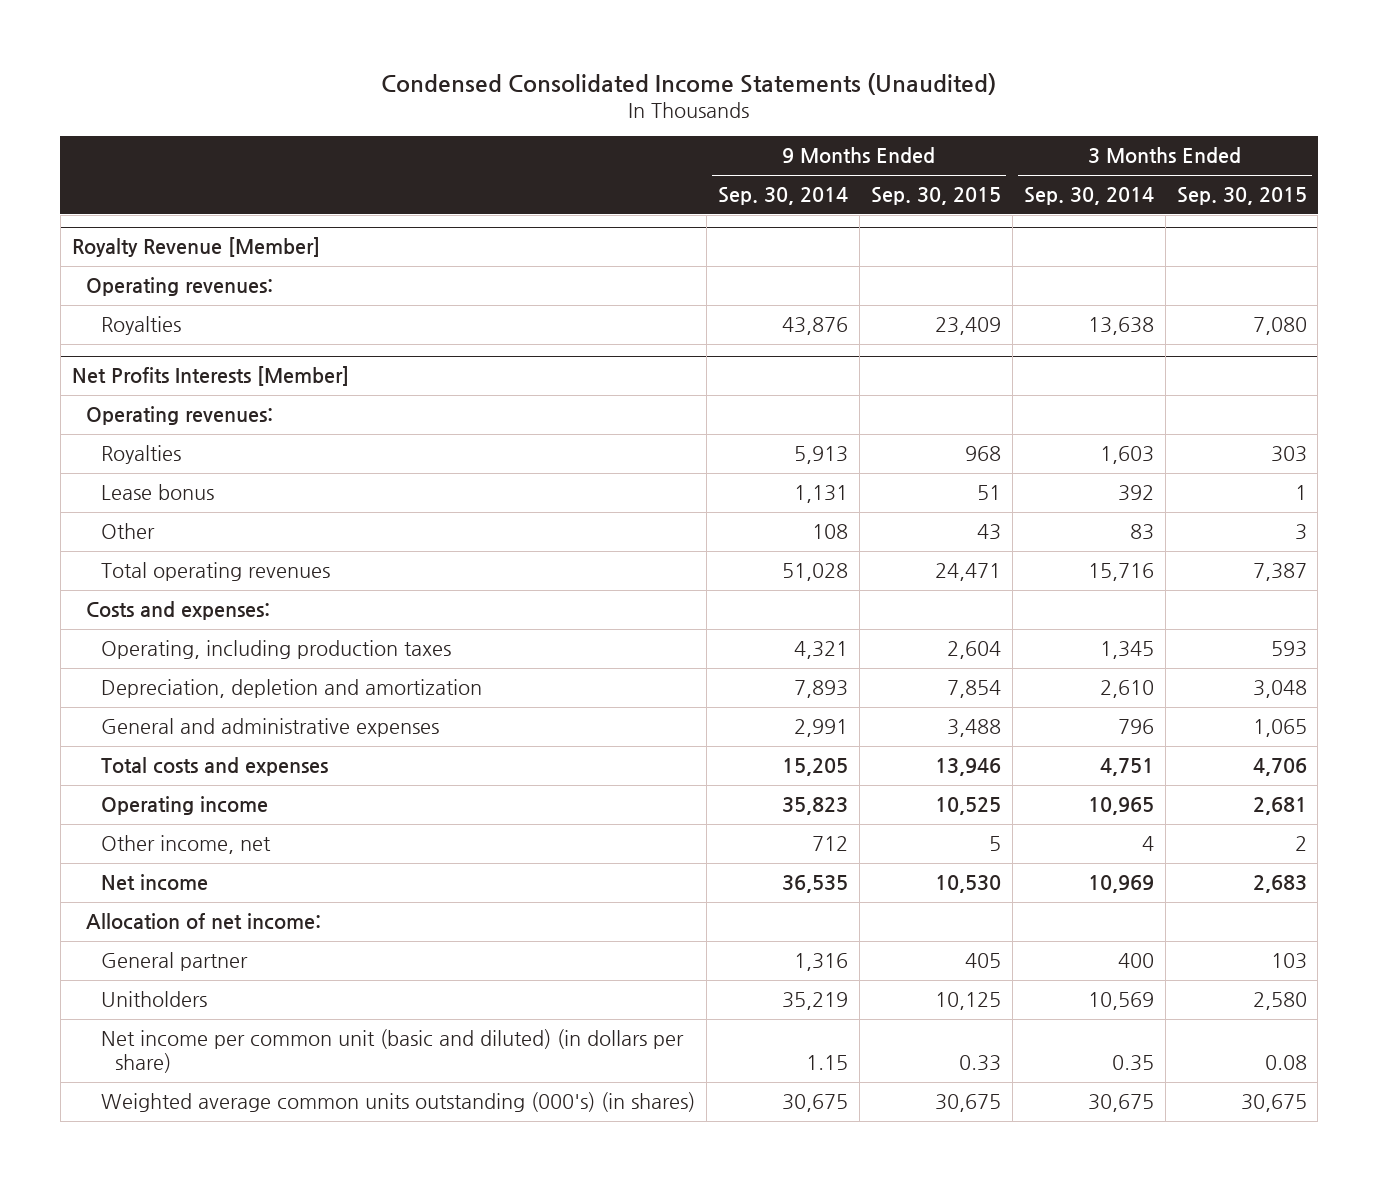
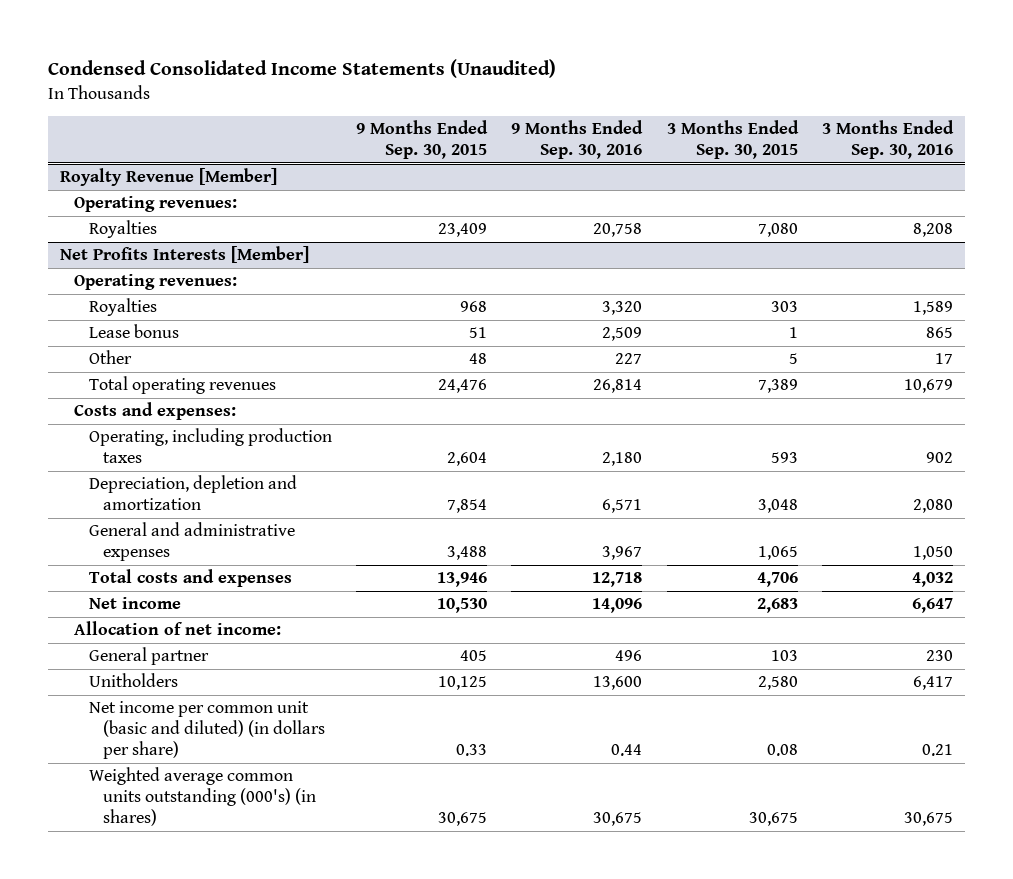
- | 9 Months Ended Sep. 30, 2014 | 9 Months Ended Sep. 30, 2015 | 3 Months Ended Sep. 30, 2014 | 3 Months Ended Sep. 30, 2015
+ | 9 Months Ended Sep. 30, 2015 | 9 Months Ended Sep. 30, 2016 | 3 Months Ended Sep. 30, 2015 | 3 Months Ended Sep. 30, 2016
@ Net Profits Interests [Member]
- Other | 108 | 43 | 83 | 3
- Total operating revenues | 51,028 | 24,471 | 15,716 | 7,387
+ Other | 48 | 227 | 5 | 17
+ Total operating revenues | 24,476 | 26,814 | 7,389 | 10,679
- Operating income | 35,823 | 10,525 | 10,965 | 2,681
- Other income, net | 712 | 5 | 4 | 2

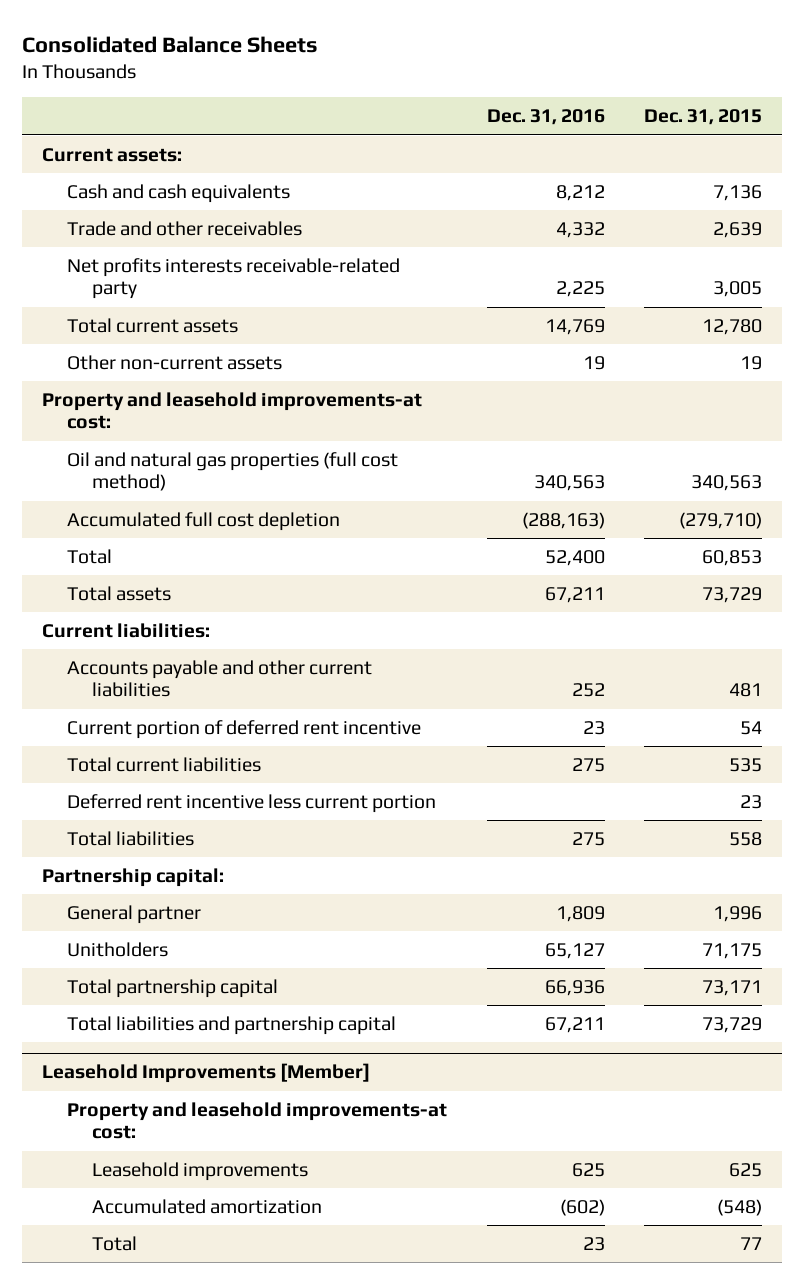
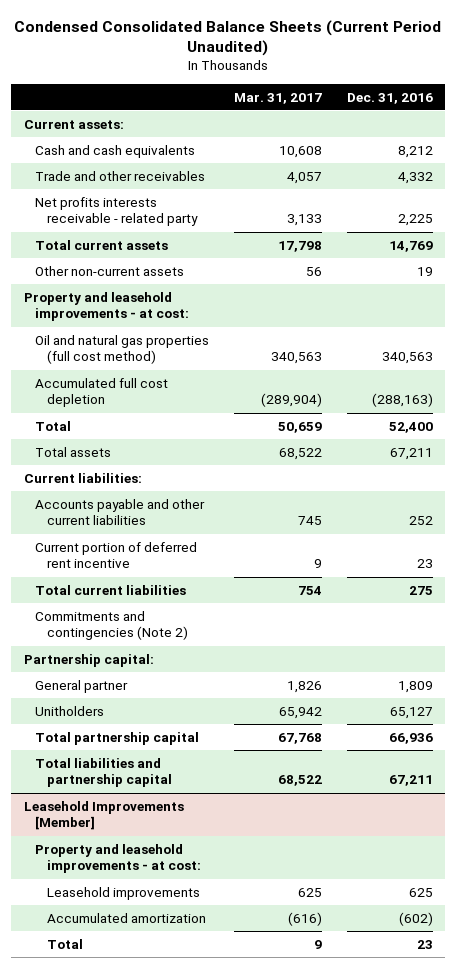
- Consolidated Balance Sheets
+ Condensed Consolidated Balance Sheets (Current Period Unaudited)
- | Dec. 31, 2016 | Dec. 31, 2015
+ | Mar. 31, 2017 | Dec. 31, 2016
- Net profits interests receivable-related party | 2,225 | 3,005
+ Net profits interests receivable - related party | 3,133 | 2,225
- Property and leasehold improvements-at cost:
+ Property and leasehold improvements - at cost:
- Deferred rent incentive less current portion | | 23
- Total liabilities | 275 | 558
+ Commitments and contingencies (Note 2)
@ Leasehold Improvements [Member]
- Property and leasehold improvements-at cost:
+ Property and leasehold improvements - at cost:

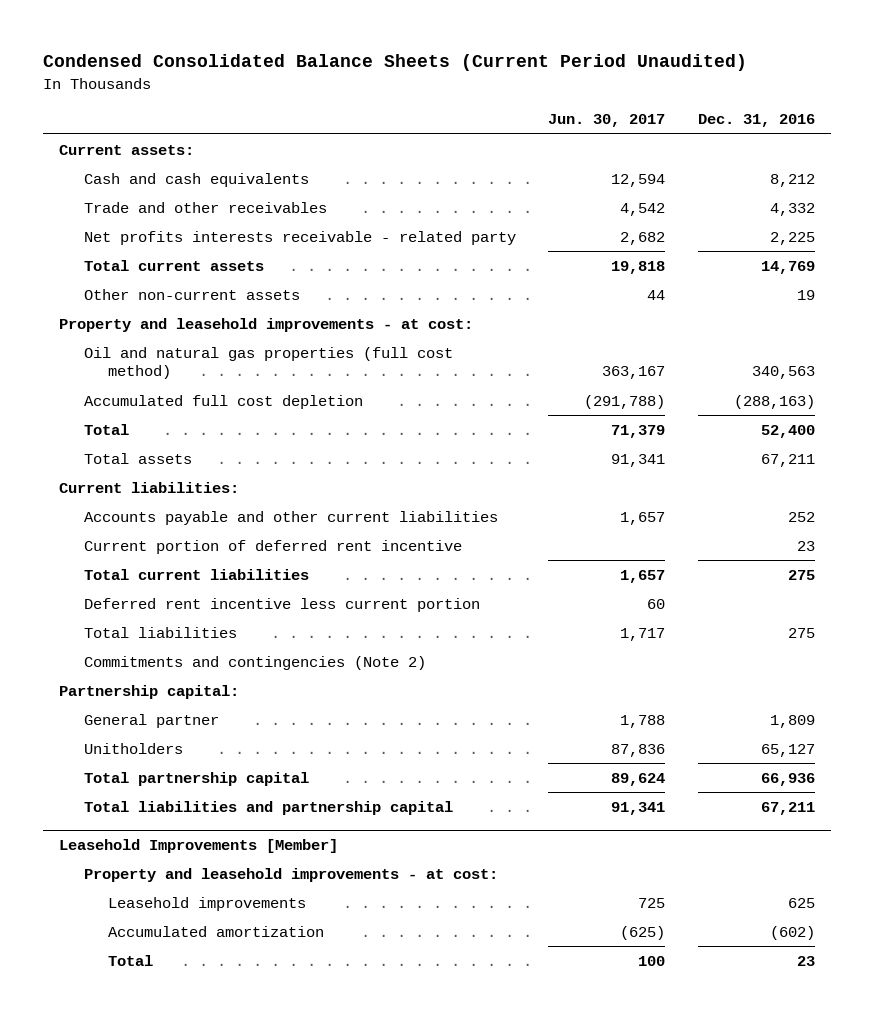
- | Mar. 31, 2017 | Dec. 31, 2016
+ | Jun. 30, 2017 | Dec. 31, 2016
+ Deferred rent incentive less current portion | 60 |
+ Total liabilities | 1,717 | 275

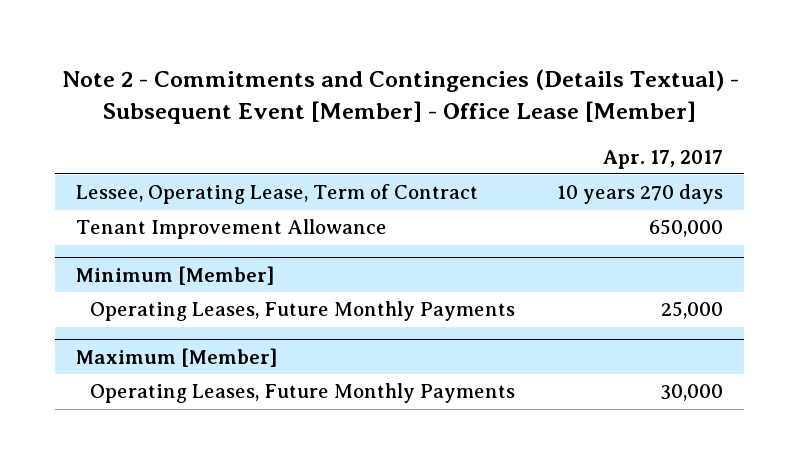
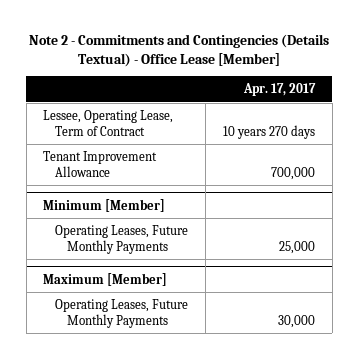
- Note 2 - Commitments and Contingencies (Details Textual) - Subsequent Event [Member] - Office Lease [Member]
+ Note 2 - Commitments and Contingencies (Details Textual) - Office Lease [Member]
- Tenant Improvement Allowance | 650,000
+ Tenant Improvement Allowance | 700,000

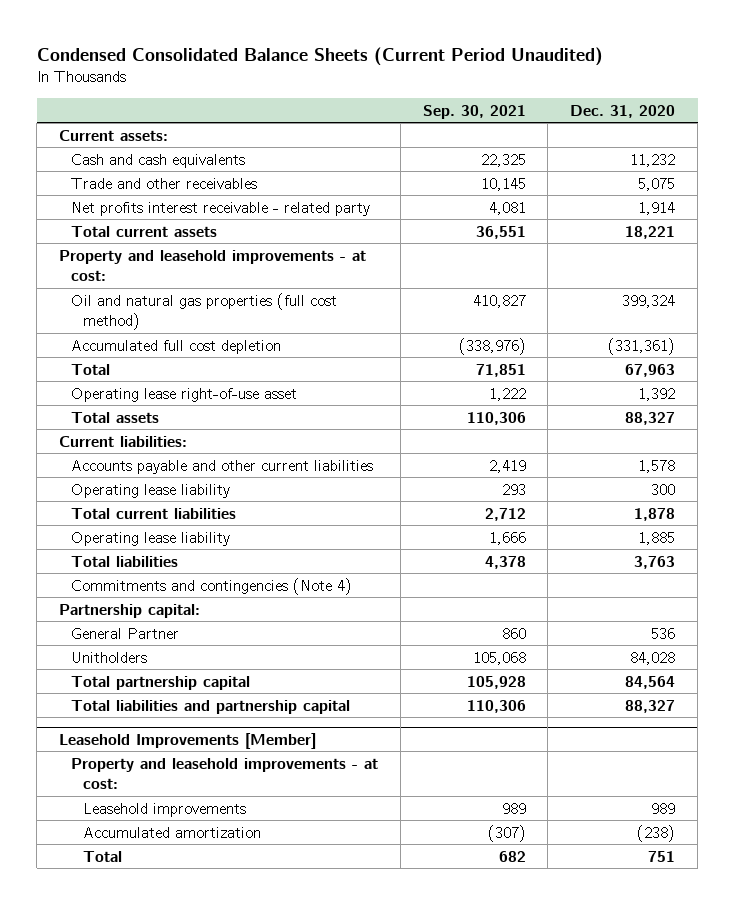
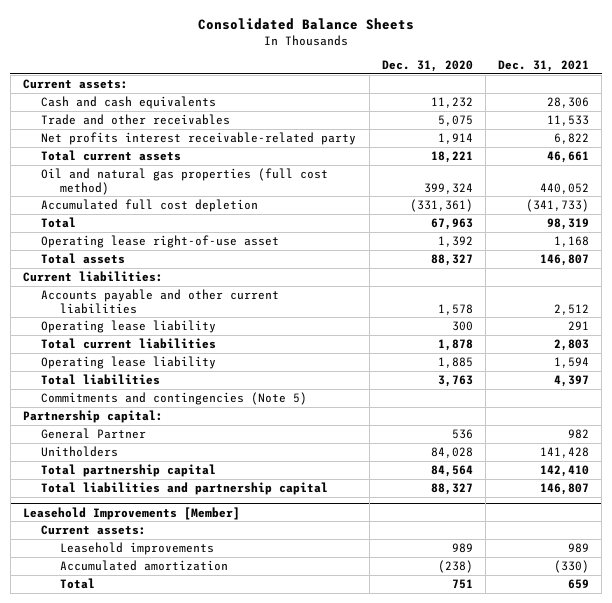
- Condensed Consolidated Balance Sheets (Current Period Unaudited)
+ Consolidated Balance Sheets
- | Sep. 30, 2021 | Dec. 31, 2020
+ | Dec. 31, 2020 | Dec. 31, 2021
- Net profits interest receivable - related party | 4,081 | 1,914
+ Net profits interest receivable-related party | 1,914 | 6,822
- Property and leasehold improvements - at cost:
- Commitments and contingencies (Note 4)
+ Commitments and contingencies (Note 5)
@ Leasehold Improvements [Member]
- Property and leasehold improvements - at cost:
+ Current assets:

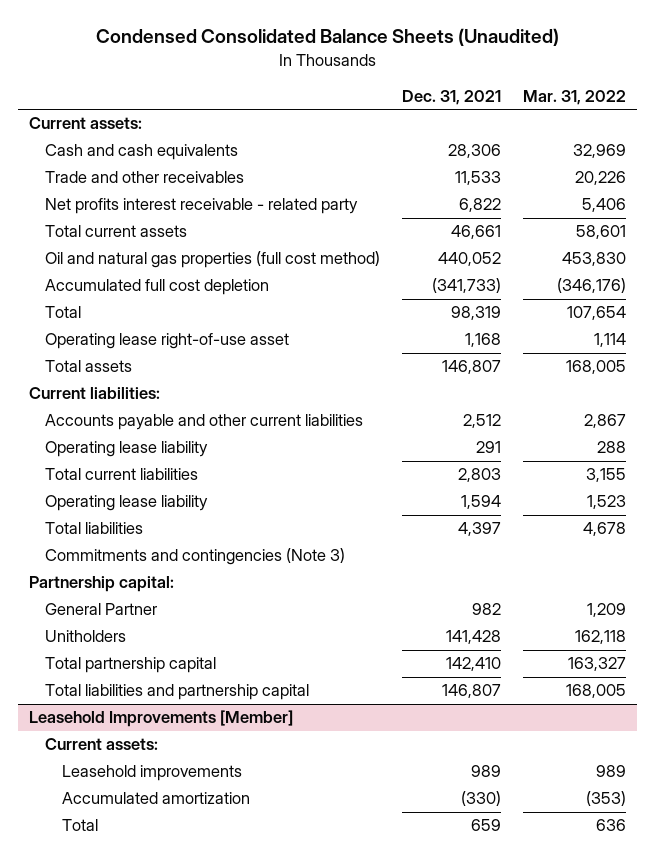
- Consolidated Balance Sheets
+ Condensed Consolidated Balance Sheets (Unaudited)
- | Dec. 31, 2020 | Dec. 31, 2021
+ | Dec. 31, 2021 | Mar. 31, 2022
- Net profits interest receivable-related party | 1,914 | 6,822
+ Net profits interest receivable - related party | 6,822 | 5,406
- Commitments and contingencies (Note 5)
+ Commitments and contingencies (Note 3)

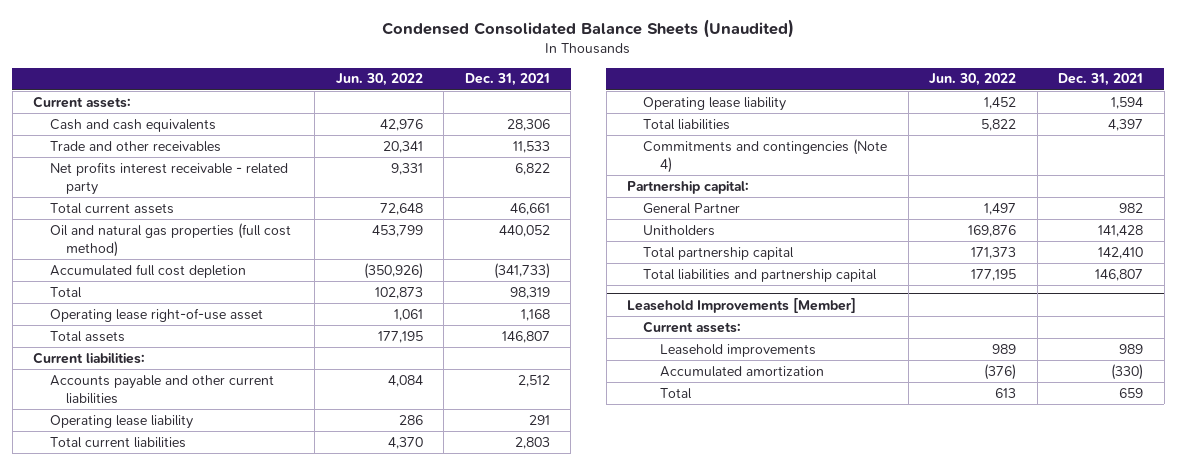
- | Dec. 31, 2021 | Mar. 31, 2022
+ | Jun. 30, 2022 | Dec. 31, 2021
- Commitments and contingencies (Note 3)
+ Commitments and contingencies (Note 4)

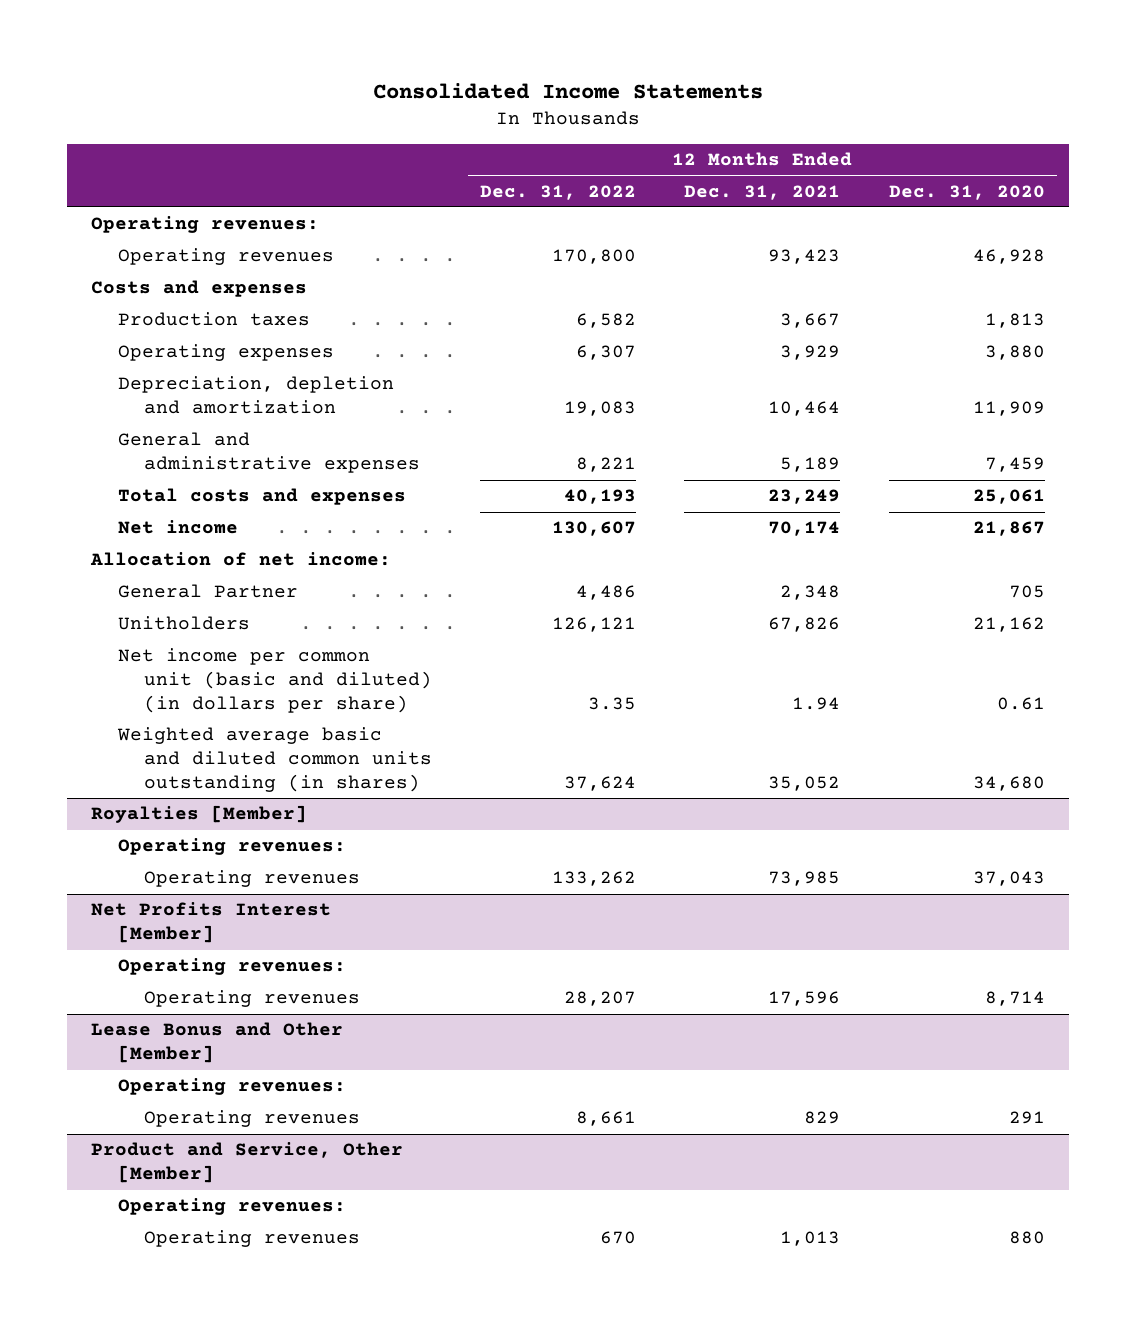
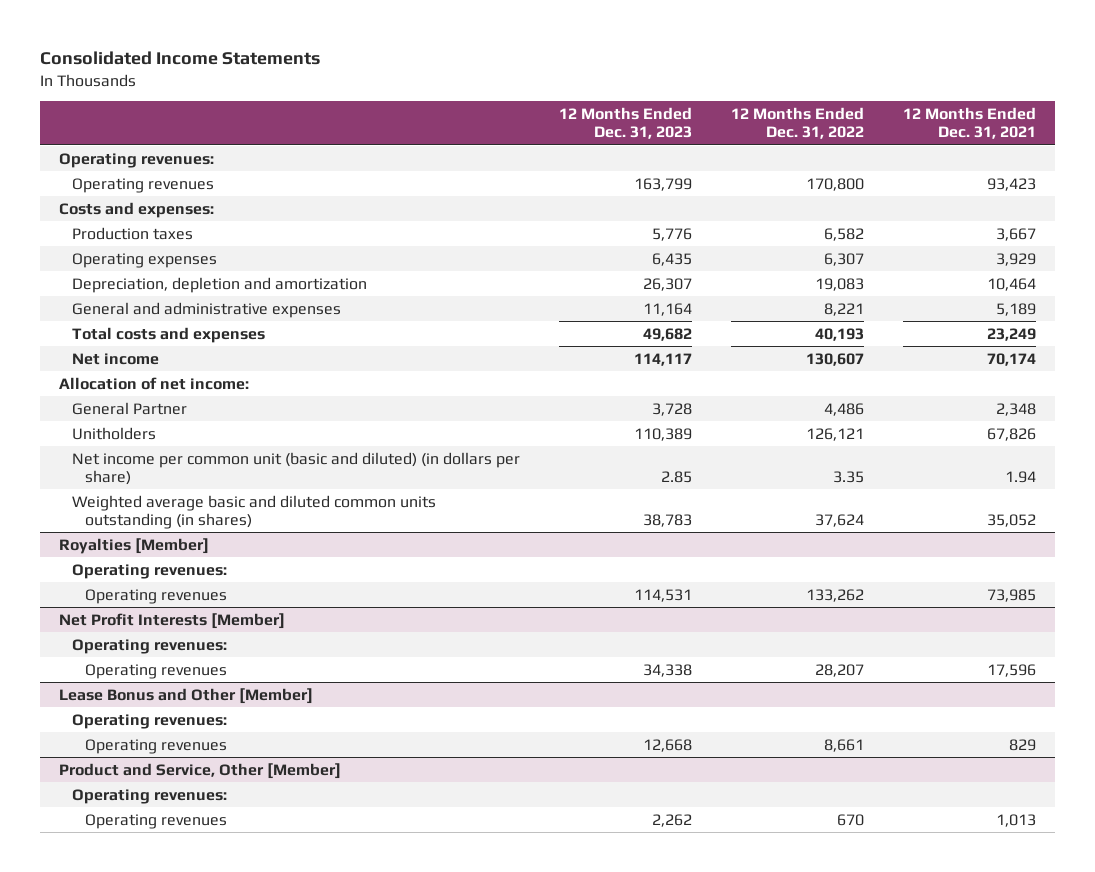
- | 12 Months Ended Dec. 31, 2022 | 12 Months Ended Dec. 31, 2021 | 12 Months Ended Dec. 31, 2020
+ | 12 Months Ended Dec. 31, 2023 | 12 Months Ended Dec. 31, 2022 | 12 Months Ended Dec. 31, 2021
- Costs and expenses
+ Costs and expenses:
- Net Profits Interest [Member]
+ Net Profit Interests [Member]

